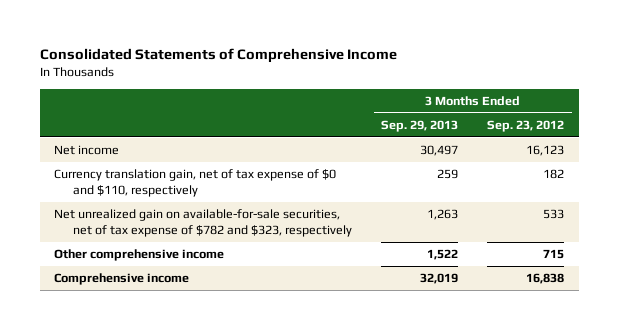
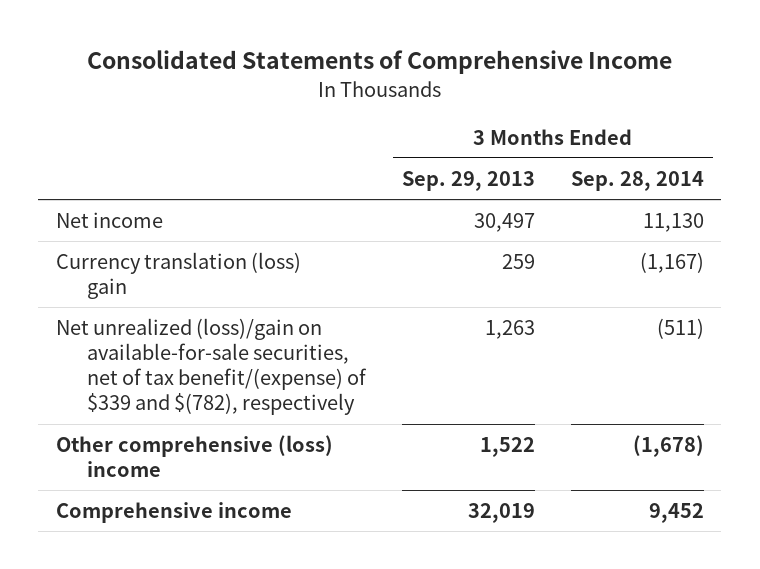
- | 3 Months Ended Sep. 29, 2013 | 3 Months Ended Sep. 23, 2012
+ | 3 Months Ended Sep. 29, 2013 | 3 Months Ended Sep. 28, 2014
- Currency translation gain, net of tax expense of $0 and $110, respectively | 259 | 182
- Net unrealized gain on available-for-sale securities, net of tax expense of $782 and $323, respectively | 1,263 | 533
- Other comprehensive income | 1,522 | 715
+ Currency translation (loss) gain | 259 | (1,167)
+ Net unrealized (loss)/gain on available-for-sale securities, net of tax benefit/(expense) of $339 and $(782), respectively | 1,263 | (511)
+ Other comprehensive (loss) income | 1,522 | (1,678)

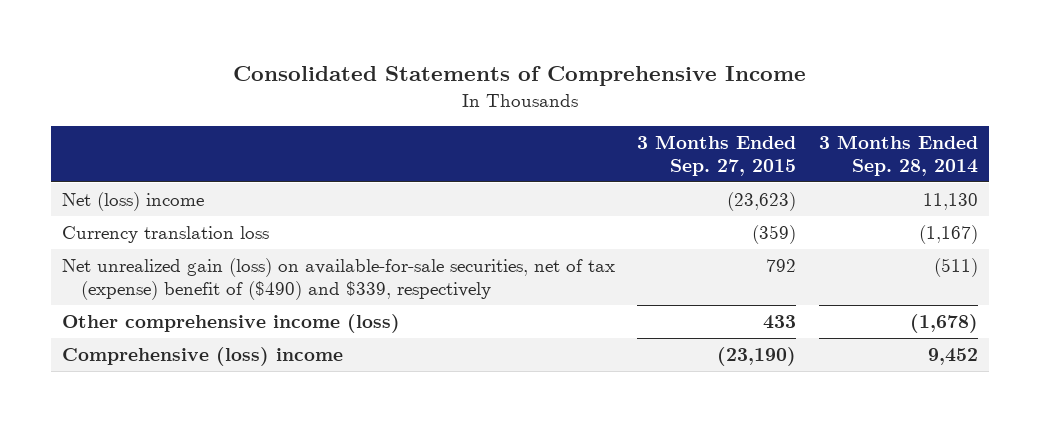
- | 3 Months Ended Sep. 29, 2013 | 3 Months Ended Sep. 28, 2014
+ | 3 Months Ended Sep. 27, 2015 | 3 Months Ended Sep. 28, 2014
- Net income | 30,497 | 11,130
- Currency translation (loss) gain | 259 | (1,167)
- Net unrealized (loss)/gain on available-for-sale securities, net of tax benefit/(expense) of $339 and $(782), respectively | 1,263 | (511)
- Other comprehensive (loss) income | 1,522 | (1,678)
- Comprehensive income | 32,019 | 9,452
+ Net (loss) income | (23,623) | 11,130
+ Currency translation loss | (359) | (1,167)
+ Net unrealized gain (loss) on available-for-sale securities, net of tax (expense) benefit of ($490) and $339, respectively | 792 | (511)
+ Other comprehensive income (loss) | 433 | (1,678)
+ Comprehensive (loss) income | (23,190) | 9,452

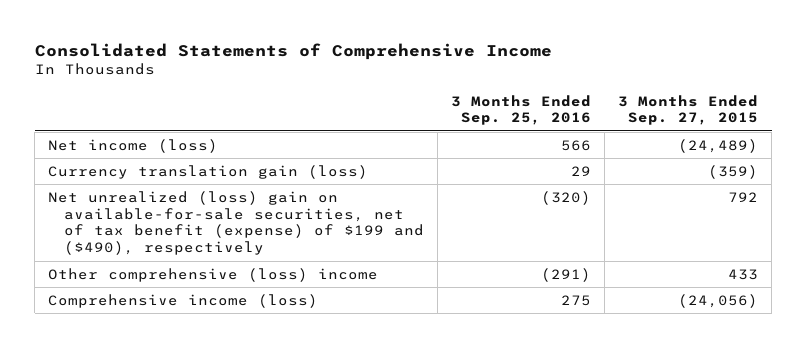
- | 3 Months Ended Sep. 27, 2015 | 3 Months Ended Sep. 28, 2014
+ | 3 Months Ended Sep. 25, 2016 | 3 Months Ended Sep. 27, 2015
- Net (loss) income | (23,623) | 11,130
- Currency translation loss | (359) | (1,167)
- Net unrealized gain (loss) on available-for-sale securities, net of tax (expense) benefit of ($490) and $339, respectively | 792 | (511)
- Other comprehensive income (loss) | 433 | (1,678)
- Comprehensive (loss) income | (23,190) | 9,452
+ Net income (loss) | 566 | (24,489)
+ Currency translation gain (loss) | 29 | (359)
+ Net unrealized (loss) gain on available-for-sale securities, net of tax benefit (expense) of $199 and ($490), respectively | (320) | 792
+ Other comprehensive (loss) income | (291) | 433
+ Comprehensive income (loss) | 275 | (24,056)

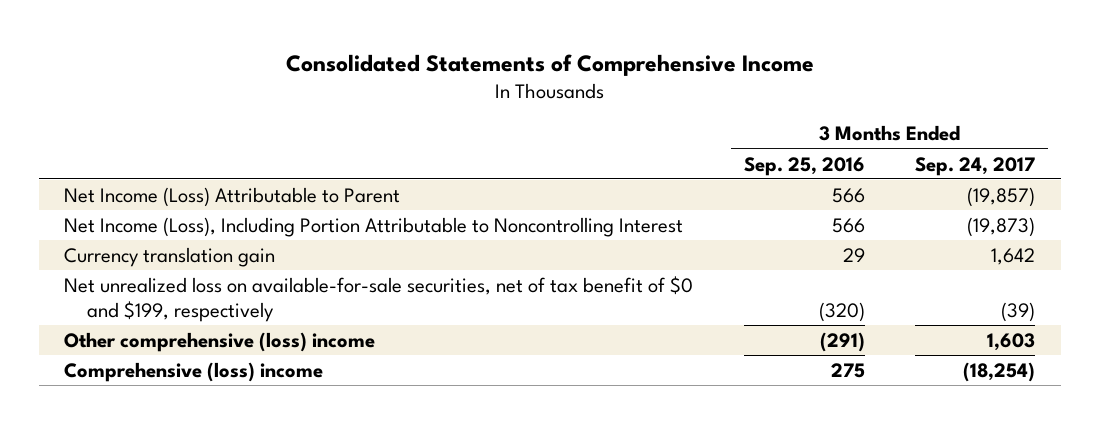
- | 3 Months Ended Sep. 25, 2016 | 3 Months Ended Sep. 27, 2015
+ | 3 Months Ended Sep. 25, 2016 | 3 Months Ended Sep. 24, 2017
- Net income (loss) | 566 | (24,489)
- Currency translation gain (loss) | 29 | (359)
- Net unrealized (loss) gain on available-for-sale securities, net of tax benefit (expense) of $199 and ($490), respectively | (320) | 792
+ Net Income (Loss) Attributable to Parent | 566 | (19,857)
+ Net Income (Loss), Including Portion Attributable to Noncontrolling Interest | 566 | (19,873)
+ Currency translation gain | 29 | 1,642
+ Net unrealized loss on available-for-sale securities, net of tax benefit of $0 and $199, respectively | (320) | (39)
- Comprehensive income (loss) | 275 | (24,056)
+ Comprehensive (loss) income | 275 | (18,254)

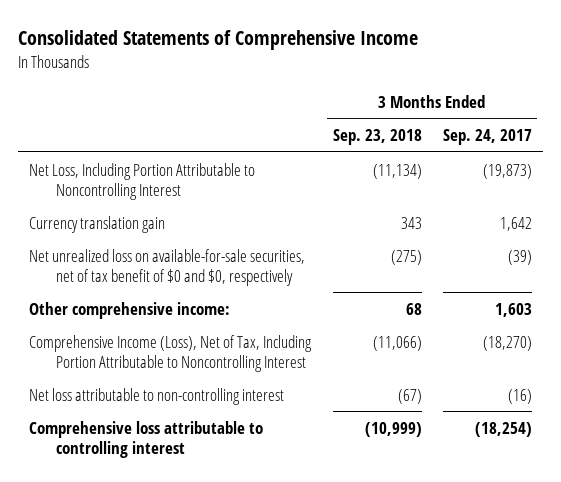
- | 3 Months Ended Sep. 25, 2016 | 3 Months Ended Sep. 24, 2017
+ | 3 Months Ended Sep. 23, 2018 | 3 Months Ended Sep. 24, 2017
- Net Income (Loss) Attributable to Parent | 566 | (19,857)
- Net Income (Loss), Including Portion Attributable to Noncontrolling Interest | 566 | (19,873)
+ Net Loss, Including Portion Attributable to Noncontrolling Interest | (11,134) | (19,873)
- Net unrealized loss on available-for-sale securities, net of tax benefit of $0 and $199, respectively | (320) | (39)
- Other comprehensive (loss) income | (291) | 1,603
- Comprehensive (loss) income | 275 | (18,254)
+ Net unrealized loss on available-for-sale securities, net of tax benefit of $0 and $0, respectively | (275) | (39)
+ Other comprehensive income: | 68 | 1,603
+ Comprehensive Income (Loss), Net of Tax, Including Portion Attributable to Noncontrolling Interest | (11,066) | (18,270)
+ Net loss attributable to non-controlling interest | (67) | (16)
+ Comprehensive loss attributable to controlling interest | (10,999) | (18,254)

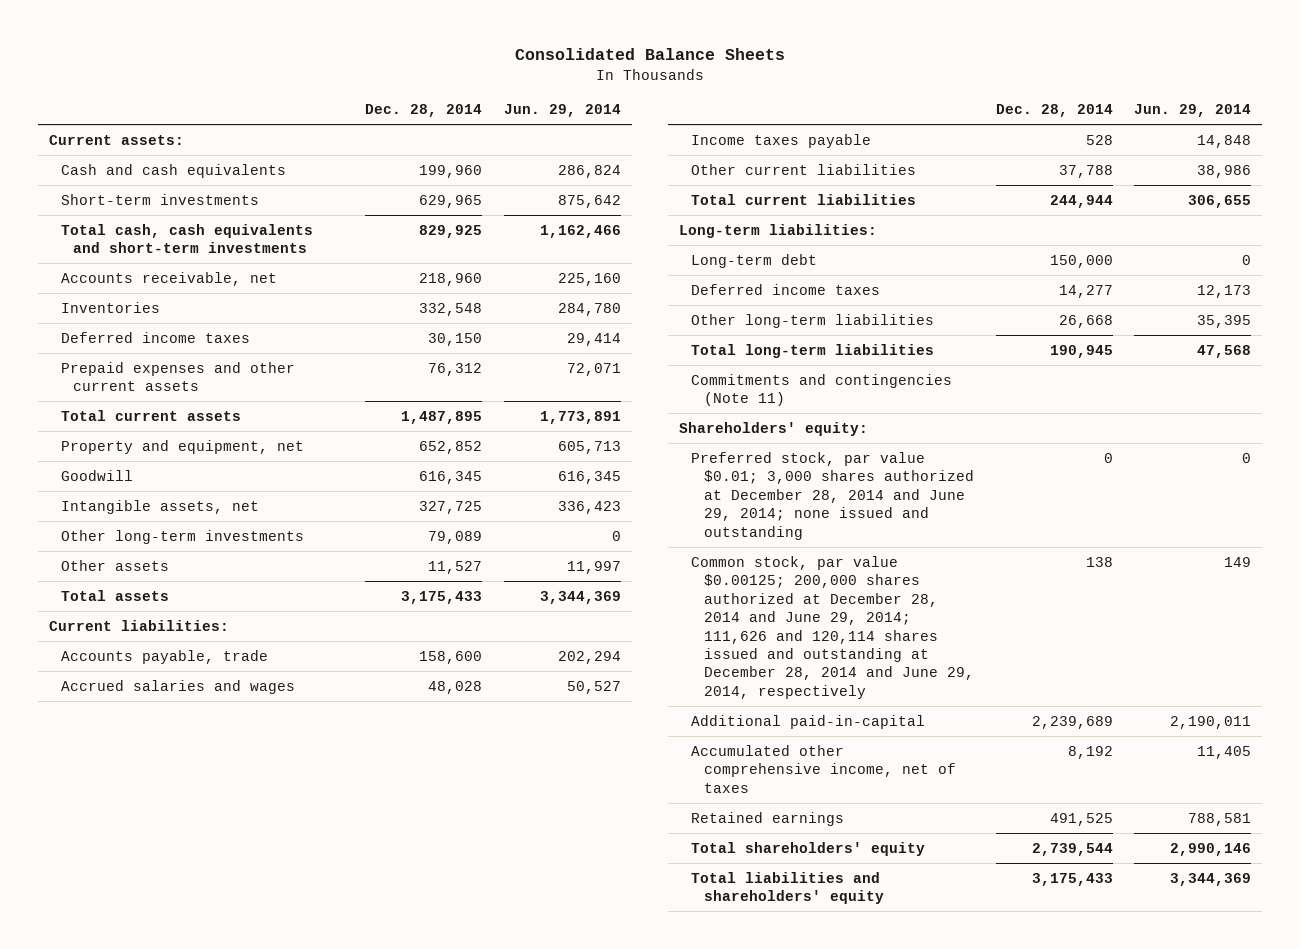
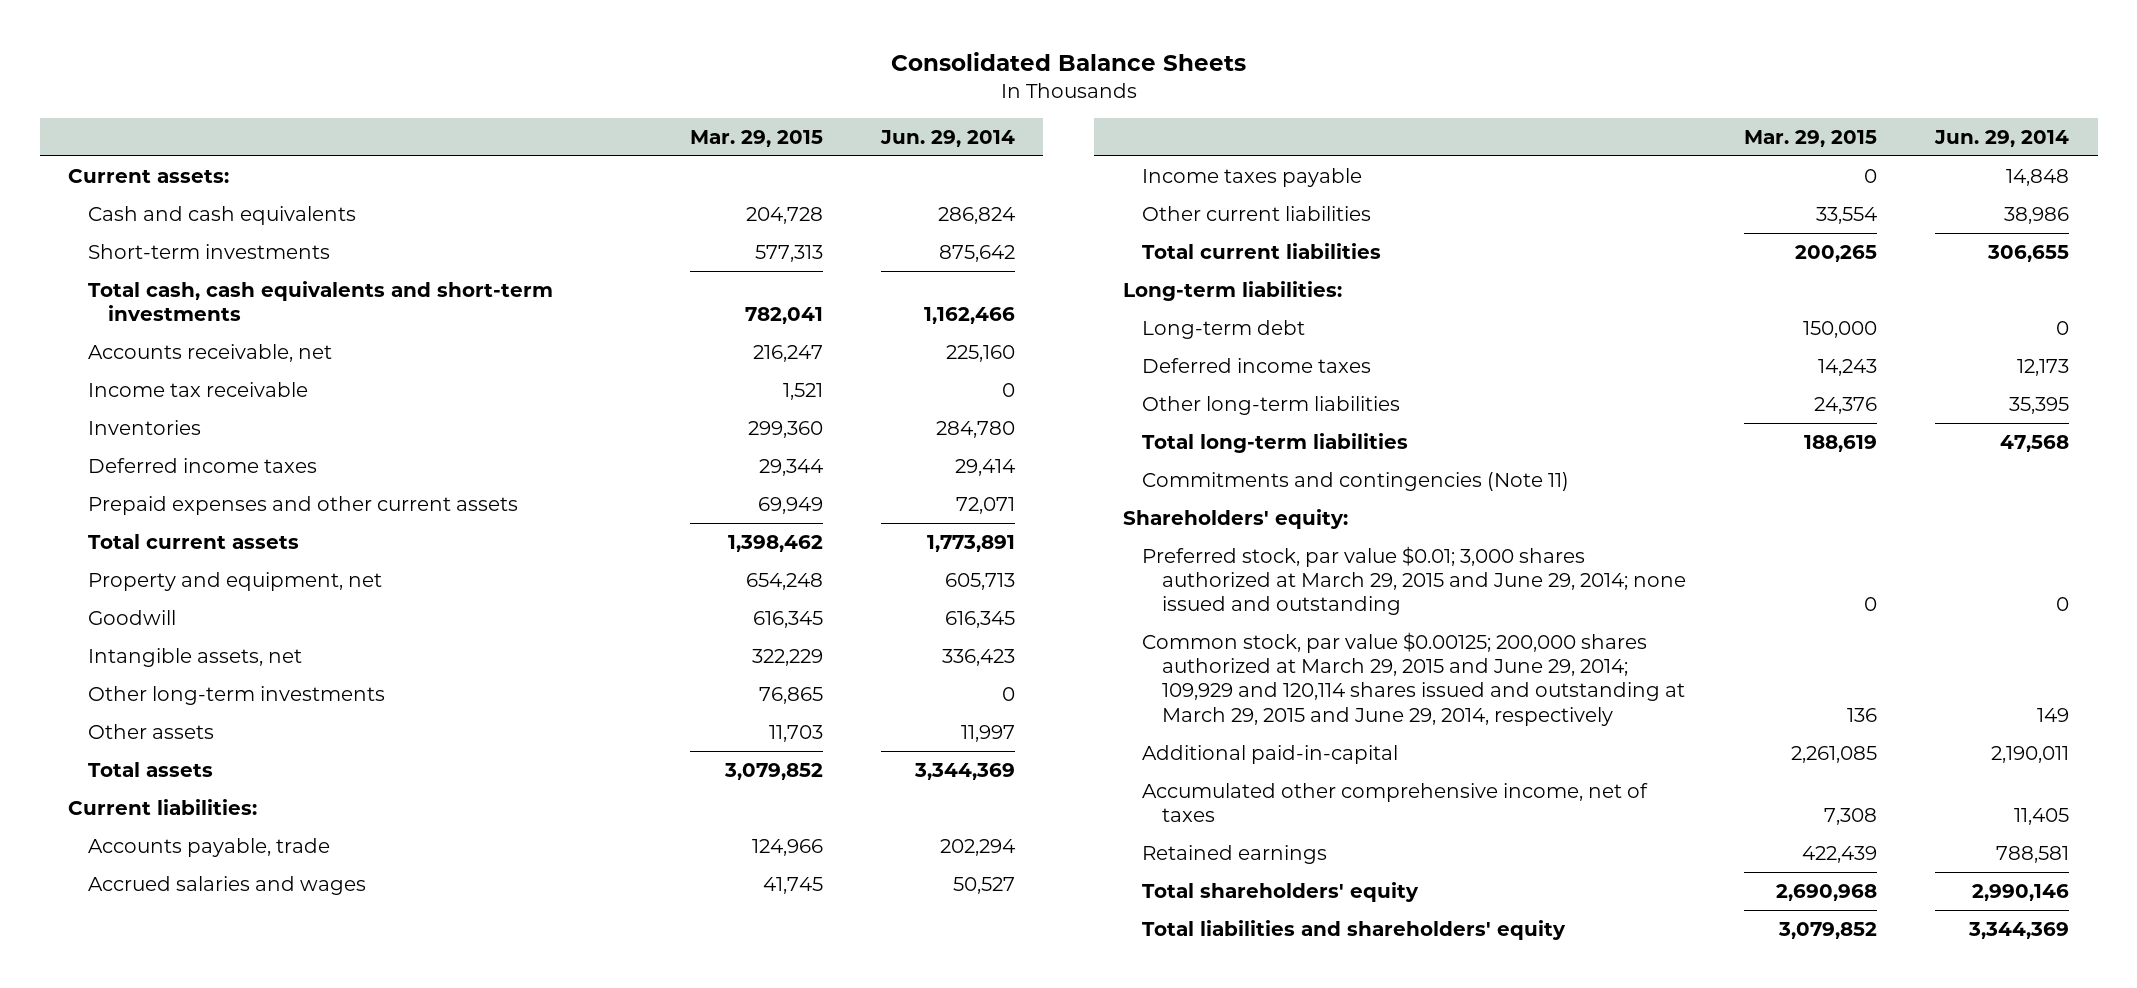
- | Dec. 28, 2014 | Jun. 29, 2014
+ | Mar. 29, 2015 | Jun. 29, 2014
+ Income tax receivable | 1,521 | 0
- Preferred stock, par value $0.01; 3,000 shares authorized at December 28, 2014 and June 29, 2014; none issued and outstanding | 0 | 0
- Common stock, par value $0.00125; 200,000 shares authorized at December 28, 2014 and June 29, 2014; 111,626 and 120,114 shares issued and outstanding at December 28, 2014 and June 29, 2014, respectively | 138 | 149
+ Preferred stock, par value $0.01; 3,000 shares authorized at March 29, 2015 and June 29, 2014; none issued and outstanding | 0 | 0
+ Common stock, par value $0.00125; 200,000 shares authorized at March 29, 2015 and June 29, 2014; 109,929 and 120,114 shares issued and outstanding at March 29, 2015 and June 29, 2014, respectively | 136 | 149

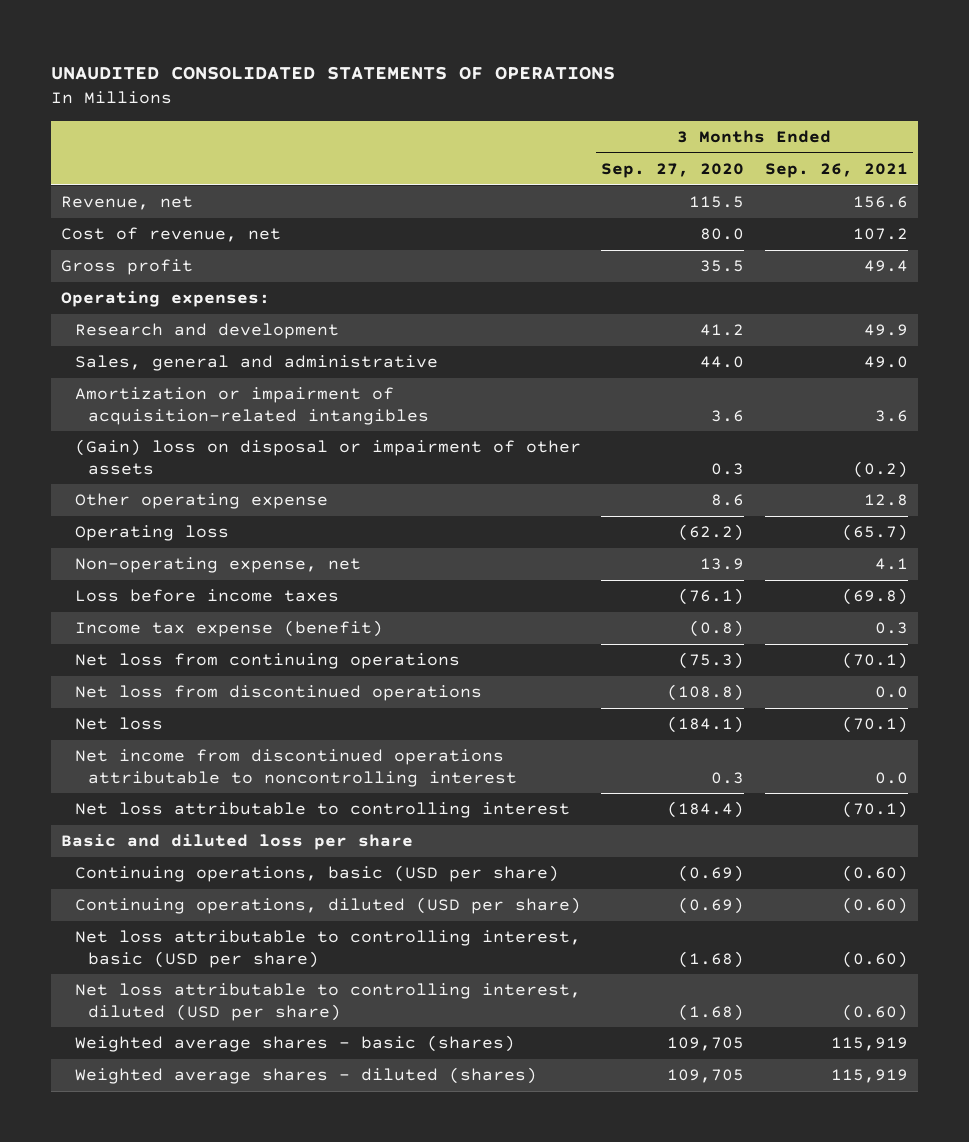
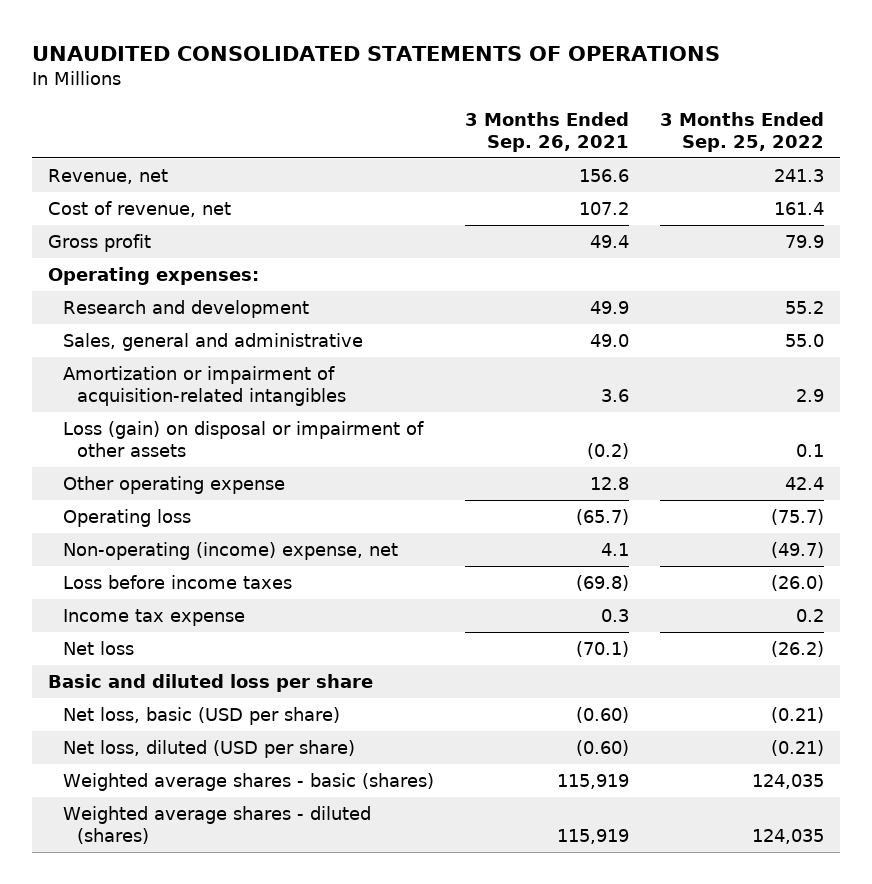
- | 3 Months Ended Sep. 27, 2020 | 3 Months Ended Sep. 26, 2021
+ | 3 Months Ended Sep. 26, 2021 | 3 Months Ended Sep. 25, 2022
- (Gain) loss on disposal or impairment of other assets | 0.3 | (0.2)
+ Loss (gain) on disposal or impairment of other assets | (0.2) | 0.1
- Non-operating expense, net | 13.9 | 4.1
+ Non-operating (income) expense, net | 4.1 | (49.7)
- Income tax expense (benefit) | (0.8) | 0.3
- Net loss from continuing operations | (75.3) | (70.1)
- Net loss from discontinued operations | (108.8) | 0.0
+ Income tax expense | 0.3 | 0.2
- Net income from discontinued operations attributable to noncontrolling interest | 0.3 | 0.0
- Net loss attributable to controlling interest | (184.4) | (70.1)
- Continuing operations, basic (USD per share) | (0.69) | (0.60)
- Continuing operations, diluted (USD per share) | (0.69) | (0.60)
- Net loss attributable to controlling interest, basic (USD per share) | (1.68) | (0.60)
- Net loss attributable to controlling interest, diluted (USD per share) | (1.68) | (0.60)
+ Net loss, basic (USD per share) | (0.60) | (0.21)
+ Net loss, diluted (USD per share) | (0.60) | (0.21)

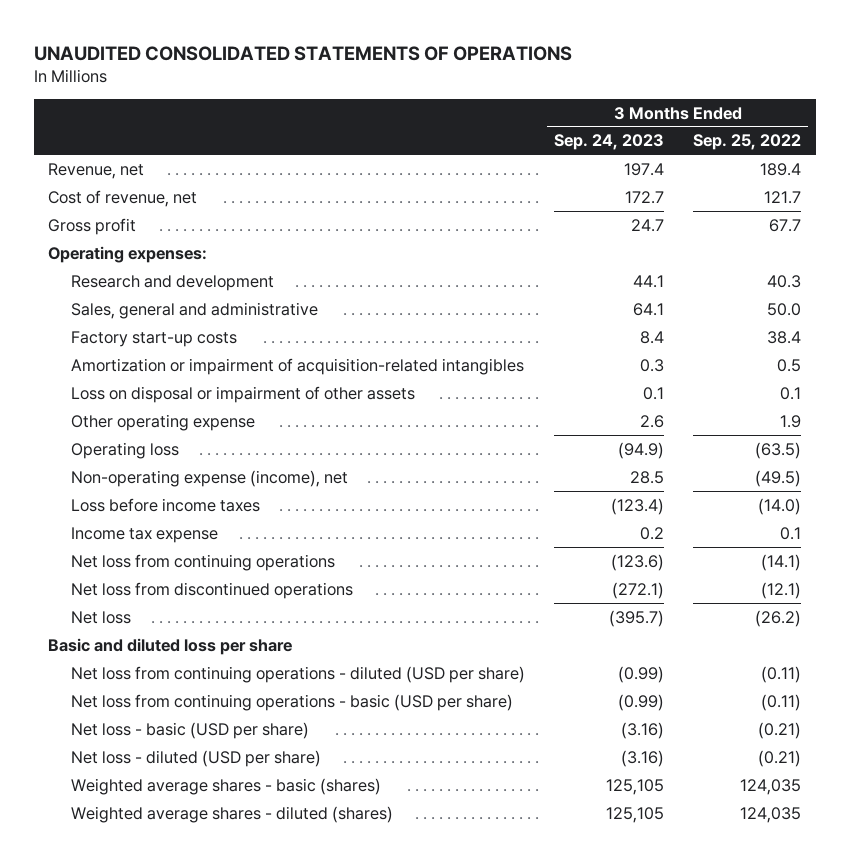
- | 3 Months Ended Sep. 26, 2021 | 3 Months Ended Sep. 25, 2022
+ | 3 Months Ended Sep. 24, 2023 | 3 Months Ended Sep. 25, 2022
- Revenue, net | 156.6 | 241.3
- Cost of revenue, net | 107.2 | 161.4
- Gross profit | 49.4 | 79.9
+ Revenue, net | 197.4 | 189.4
+ Cost of revenue, net | 172.7 | 121.7
+ Gross profit | 24.7 | 67.7
- Research and development | 49.9 | 55.2
- Sales, general and administrative | 49.0 | 55.0
- Amortization or impairment of acquisition-related intangibles | 3.6 | 2.9
- Loss (gain) on disposal or impairment of other assets | (0.2) | 0.1
- Other operating expense | 12.8 | 42.4
- Operating loss | (65.7) | (75.7)
- Non-operating (income) expense, net | 4.1 | (49.7)
- Loss before income taxes | (69.8) | (26.0)
- Income tax expense | 0.3 | 0.2
+ Research and development | 44.1 | 40.3
+ Sales, general and administrative | 64.1 | 50.0
+ Factory start-up costs | 8.4 | 38.4
+ Amortization or impairment of acquisition-related intangibles | 0.3 | 0.5
+ Loss on disposal or impairment of other assets | 0.1 | 0.1
+ Other operating expense | 2.6 | 1.9
+ Operating loss | (94.9) | (63.5)
+ Non-operating expense (income), net | 28.5 | (49.5)
+ Loss before income taxes | (123.4) | (14.0)
+ Income tax expense | 0.2 | 0.1
+ Net loss from continuing operations | (123.6) | (14.1)
+ Net loss from discontinued operations | (272.1) | (12.1)
- Net loss, basic (USD per share) | (0.60) | (0.21)
- Net loss, diluted (USD per share) | (0.60) | (0.21)
+ Net loss from continuing operations - diluted (USD per share) | (0.99) | (0.11)
+ Net loss from continuing operations - basic (USD per share) | (0.99) | (0.11)
+ Net loss - basic (USD per share) | (3.16) | (0.21)
+ Net loss - diluted (USD per share) | (3.16) | (0.21)

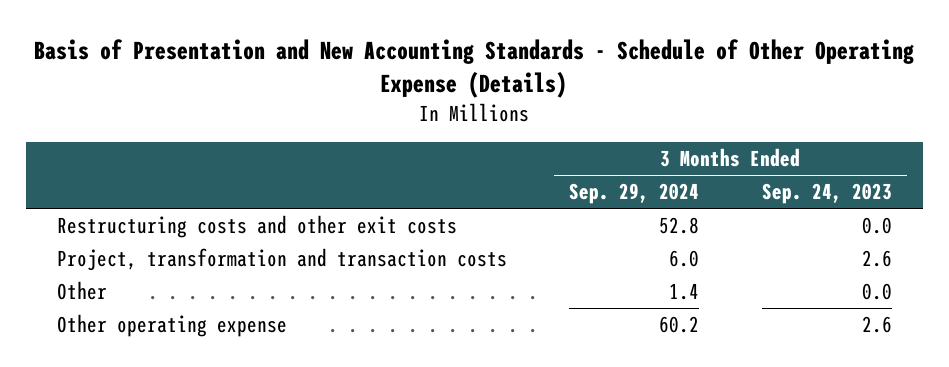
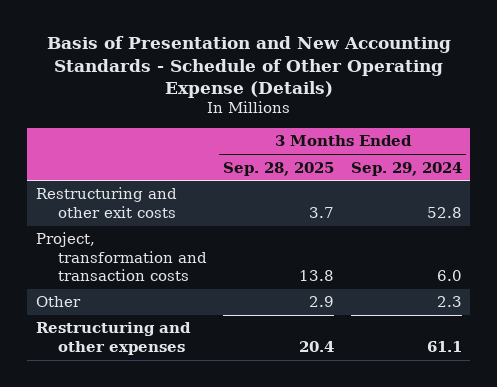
- | 3 Months Ended Sep. 29, 2024 | 3 Months Ended Sep. 24, 2023
+ | 3 Months Ended Sep. 28, 2025 | 3 Months Ended Sep. 29, 2024
- Restructuring costs and other exit costs | 52.8 | 0.0
+ Restructuring and other exit costs | 3.7 | 52.8
- Other | 1.4 | 0.0
- Other operating expense | 60.2 | 2.6
+ Other | 2.9 | 2.3
+ Restructuring and other expenses | 20.4 | 61.1

